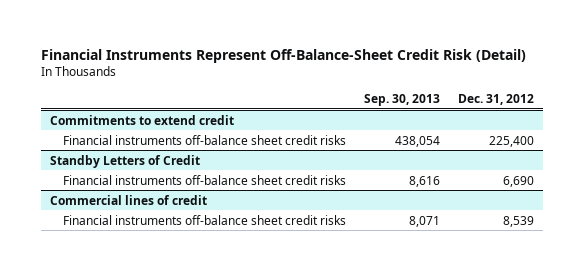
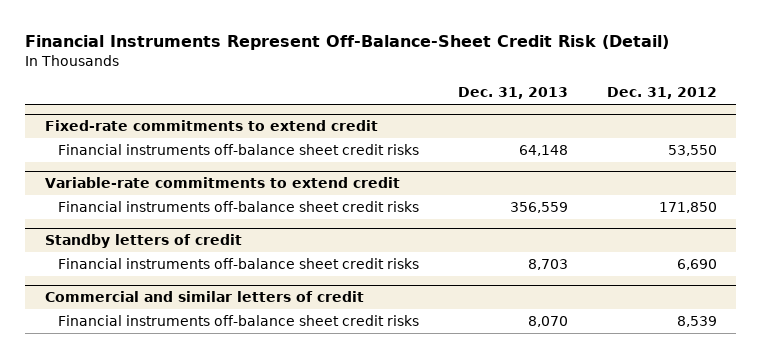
- | Sep. 30, 2013 | Dec. 31, 2012
+ | Dec. 31, 2013 | Dec. 31, 2012
- Commitments to extend credit
- Financial instruments off-balance sheet credit risks | 438,054 | 225,400
- Standby Letters of Credit
+ Fixed-rate commitments to extend credit
+ Financial instruments off-balance sheet credit risks | 64,148 | 53,550
+ Variable-rate commitments to extend credit
+ Financial instruments off-balance sheet credit risks | 356,559 | 171,850
+ Standby letters of credit
- Commercial lines of credit
+ Commercial and similar letters of credit

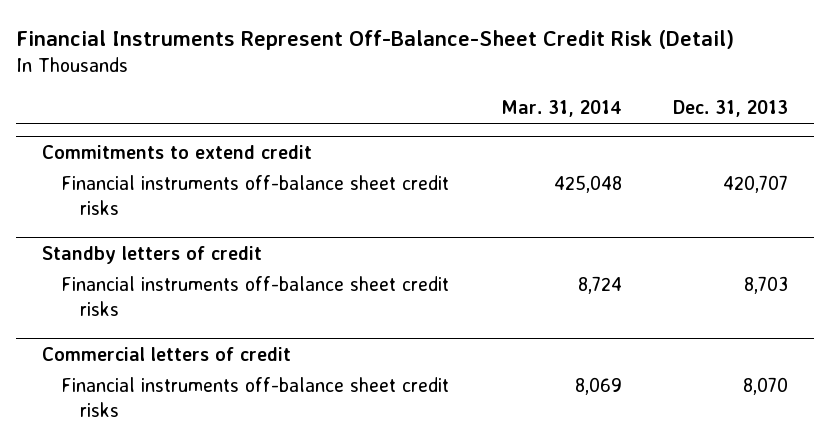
- | Dec. 31, 2013 | Dec. 31, 2012
+ | Mar. 31, 2014 | Dec. 31, 2013
- Fixed-rate commitments to extend credit
- Financial instruments off-balance sheet credit risks | 64,148 | 53,550
- Variable-rate commitments to extend credit
- Financial instruments off-balance sheet credit risks | 356,559 | 171,850
+ Commitments to extend credit
+ Financial instruments off-balance sheet credit risks | 425,048 | 420,707
- Commercial and similar letters of credit
+ Commercial letters of credit

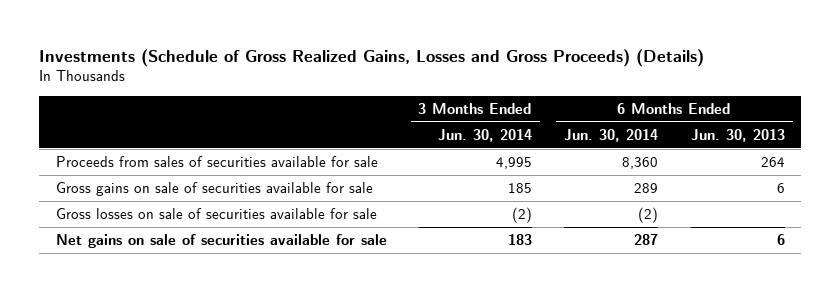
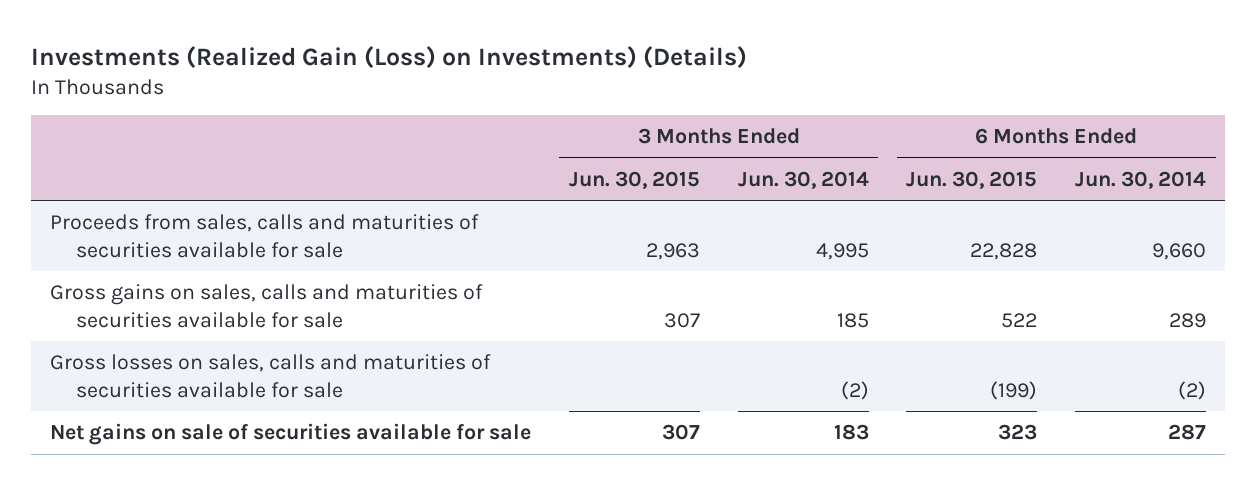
- Investments (Schedule of Gross Realized Gains, Losses and Gross Proceeds) (Details)
+ Investments (Realized Gain (Loss) on Investments) (Details)
- | 3 Months Ended Jun. 30, 2014 | 6 Months Ended Jun. 30, 2014 | 6 Months Ended Jun. 30, 2013
+ | 3 Months Ended Jun. 30, 2015 | 3 Months Ended Jun. 30, 2014 | 6 Months Ended Jun. 30, 2015 | 6 Months Ended Jun. 30, 2014
- Proceeds from sales of securities available for sale | 4,995 | 8,360 | 264
- Gross gains on sale of securities available for sale | 185 | 289 | 6
- Gross losses on sale of securities available for sale | (2) | (2) |
+ Proceeds from sales, calls and maturities of securities available for sale | 2,963 | 4,995 | 22,828 | 9,660
+ Gross gains on sales, calls and maturities of securities available for sale | 307 | 185 | 522 | 289
+ Gross losses on sales, calls and maturities of securities available for sale | | (2) | (199) | (2)

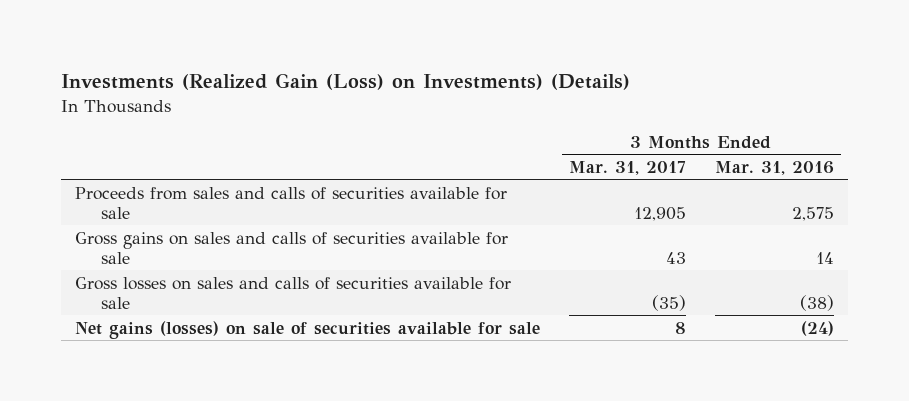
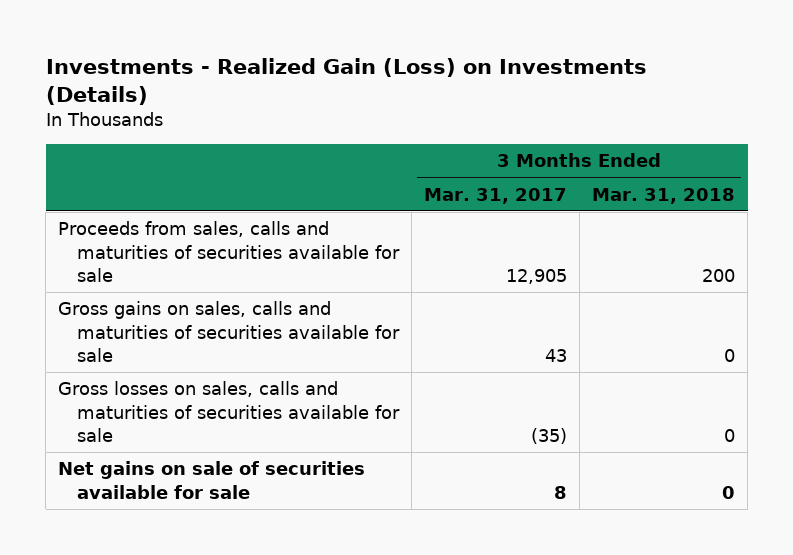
- Investments (Realized Gain (Loss) on Investments) (Details)
+ Investments - Realized Gain (Loss) on Investments (Details)
- | 3 Months Ended Mar. 31, 2017 | 3 Months Ended Mar. 31, 2016
+ | 3 Months Ended Mar. 31, 2017 | 3 Months Ended Mar. 31, 2018
- Proceeds from sales and calls of securities available for sale | 12,905 | 2,575
- Gross gains on sales and calls of securities available for sale | 43 | 14
- Gross losses on sales and calls of securities available for sale | (35) | (38)
- Net gains (losses) on sale of securities available for sale | 8 | (24)
+ Proceeds from sales, calls and maturities of securities available for sale | 12,905 | 200
+ Gross gains on sales, calls and maturities of securities available for sale | 43 | 0
+ Gross losses on sales, calls and maturities of securities available for sale | (35) | 0
+ Net gains on sale of securities available for sale | 8 | 0

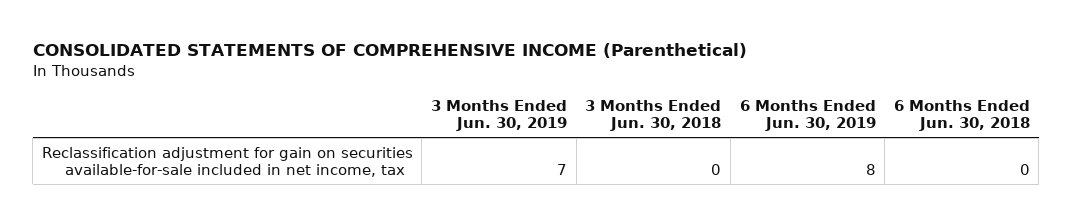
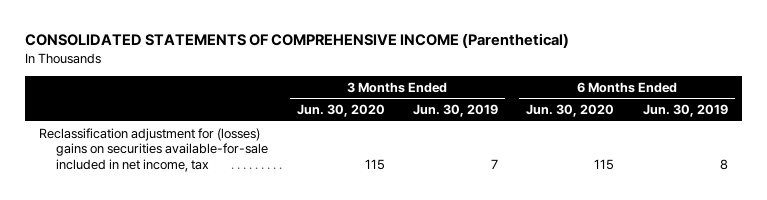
- | 3 Months Ended Jun. 30, 2019 | 3 Months Ended Jun. 30, 2018 | 6 Months Ended Jun. 30, 2019 | 6 Months Ended Jun. 30, 2018
+ | 3 Months Ended Jun. 30, 2020 | 3 Months Ended Jun. 30, 2019 | 6 Months Ended Jun. 30, 2020 | 6 Months Ended Jun. 30, 2019
- Reclassification adjustment for gain on securities available-for-sale included in net income, tax | 7 | 0 | 8 | 0
+ Reclassification adjustment for (losses) gains on securities available-for-sale included in net income, tax | 115 | 7 | 115 | 8

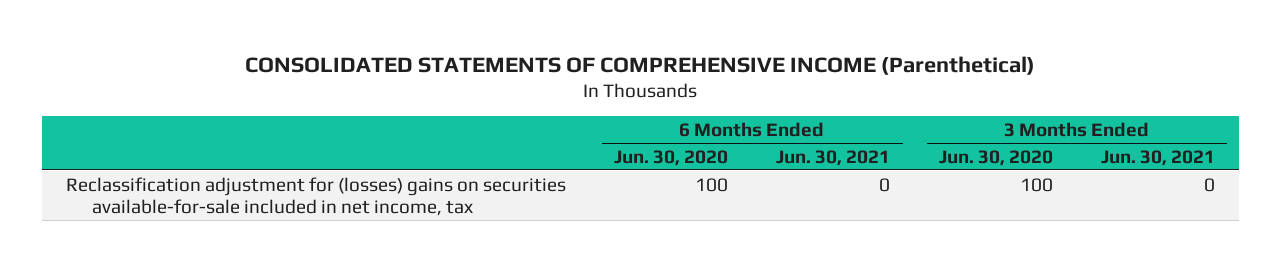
- | 3 Months Ended Jun. 30, 2020 | 3 Months Ended Jun. 30, 2019 | 6 Months Ended Jun. 30, 2020 | 6 Months Ended Jun. 30, 2019
+ | 6 Months Ended Jun. 30, 2020 | 6 Months Ended Jun. 30, 2021 | 3 Months Ended Jun. 30, 2020 | 3 Months Ended Jun. 30, 2021
- Reclassification adjustment for (losses) gains on securities available-for-sale included in net income, tax | 115 | 7 | 115 | 8
+ Reclassification adjustment for (losses) gains on securities available-for-sale included in net income, tax | 100 | 0 | 100 | 0

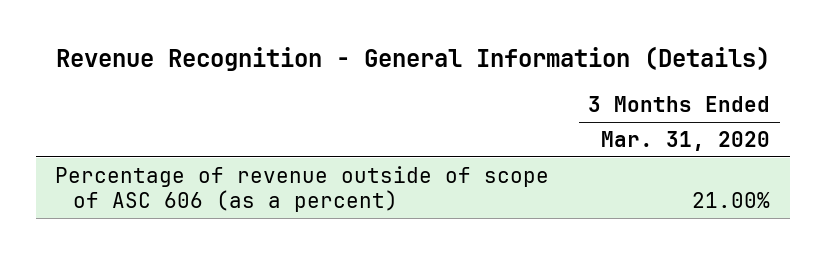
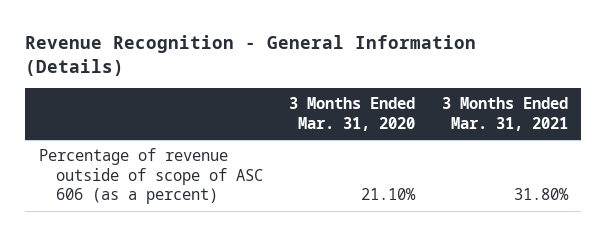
- | 3 Months Ended Mar. 31, 2020
+ | 3 Months Ended Mar. 31, 2020 | 3 Months Ended Mar. 31, 2021
- Percentage of revenue outside of scope of ASC 606 (as a percent) | 21.00%
+ Percentage of revenue outside of scope of ASC 606 (as a percent) | 21.10% | 31.80%

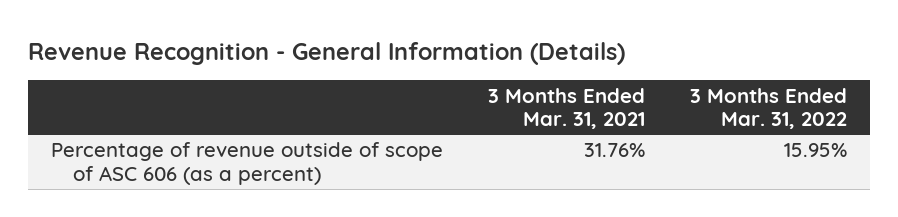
- | 3 Months Ended Mar. 31, 2020 | 3 Months Ended Mar. 31, 2021
+ | 3 Months Ended Mar. 31, 2021 | 3 Months Ended Mar. 31, 2022
- Percentage of revenue outside of scope of ASC 606 (as a percent) | 21.10% | 31.80%
+ Percentage of revenue outside of scope of ASC 606 (as a percent) | 31.76% | 15.95%

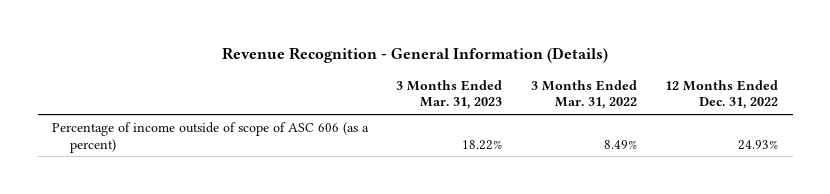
- | 3 Months Ended Mar. 31, 2021 | 3 Months Ended Mar. 31, 2022
+ | 3 Months Ended Mar. 31, 2023 | 3 Months Ended Mar. 31, 2022 | 12 Months Ended Dec. 31, 2022
- Percentage of revenue outside of scope of ASC 606 (as a percent) | 31.76% | 15.95%
+ Percentage of income outside of scope of ASC 606 (as a percent) | 18.22% | 8.49% | 24.93%

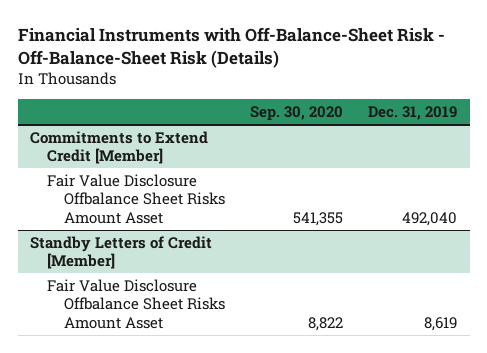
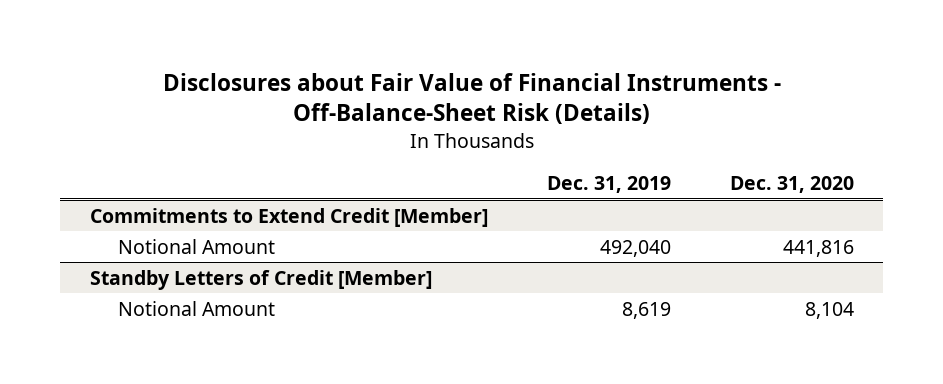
- Financial Instruments with Off-Balance-Sheet Risk - Off-Balance-Sheet Risk (Details)
+ Disclosures about Fair Value of Financial Instruments - Off-Balance-Sheet Risk (Details)
- | Sep. 30, 2020 | Dec. 31, 2019
+ | Dec. 31, 2019 | Dec. 31, 2020
@ Commitments to Extend Credit [Member]
- Fair Value Disclosure Offbalance Sheet Risks Amount Asset | 541,355 | 492,040
+ Notional Amount | 492,040 | 441,816
@ Standby Letters of Credit [Member]
- Fair Value Disclosure Offbalance Sheet Risks Amount Asset | 8,822 | 8,619
+ Notional Amount | 8,619 | 8,104

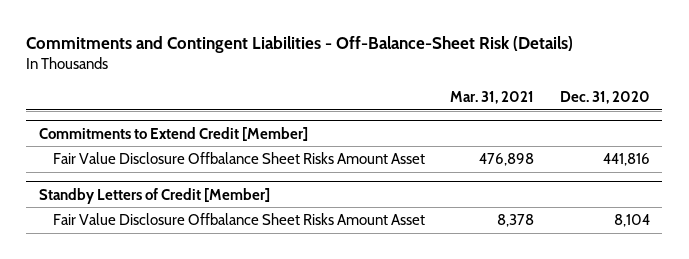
- Disclosures about Fair Value of Financial Instruments - Off-Balance-Sheet Risk (Details)
+ Commitments and Contingent Liabilities - Off-Balance-Sheet Risk (Details)
- | Dec. 31, 2019 | Dec. 31, 2020
+ | Mar. 31, 2021 | Dec. 31, 2020
@ Commitments to Extend Credit [Member]
- Notional Amount | 492,040 | 441,816
+ Fair Value Disclosure Offbalance Sheet Risks Amount Asset | 476,898 | 441,816
@ Standby Letters of Credit [Member]
- Notional Amount | 8,619 | 8,104
+ Fair Value Disclosure Offbalance Sheet Risks Amount Asset | 8,378 | 8,104

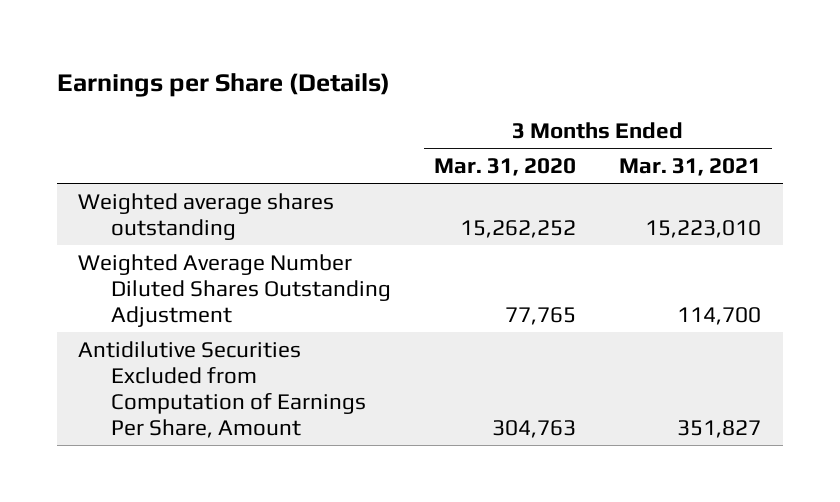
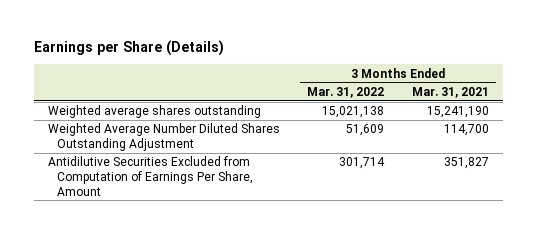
- | 3 Months Ended Mar. 31, 2020 | 3 Months Ended Mar. 31, 2021
+ | 3 Months Ended Mar. 31, 2022 | 3 Months Ended Mar. 31, 2021
- Weighted average shares outstanding | 15,262,252 | 15,223,010
+ Weighted average shares outstanding | 15,021,138 | 15,241,190

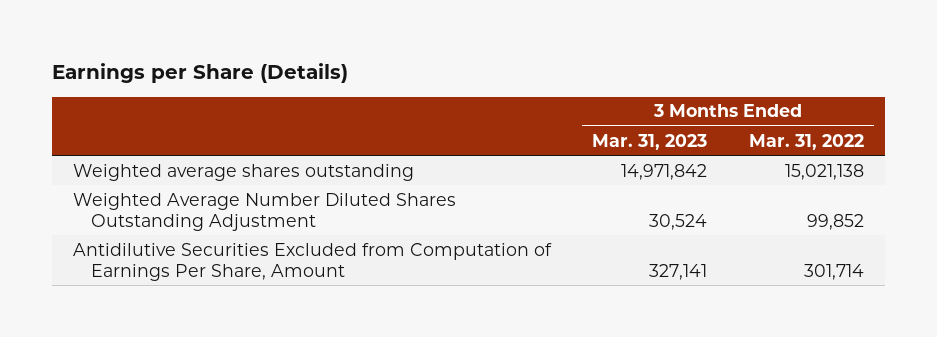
- | 3 Months Ended Mar. 31, 2022 | 3 Months Ended Mar. 31, 2021
+ | 3 Months Ended Mar. 31, 2023 | 3 Months Ended Mar. 31, 2022
- Weighted Average Number Diluted Shares Outstanding Adjustment | 51,609 | 114,700
+ Weighted Average Number Diluted Shares Outstanding Adjustment | 30,524 | 99,852

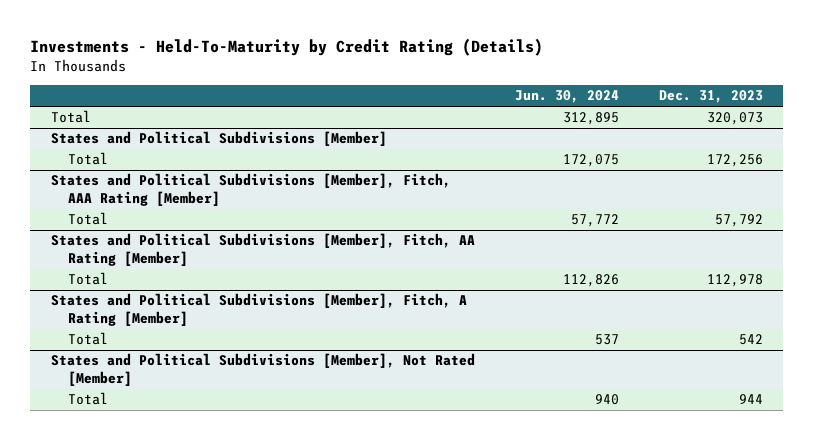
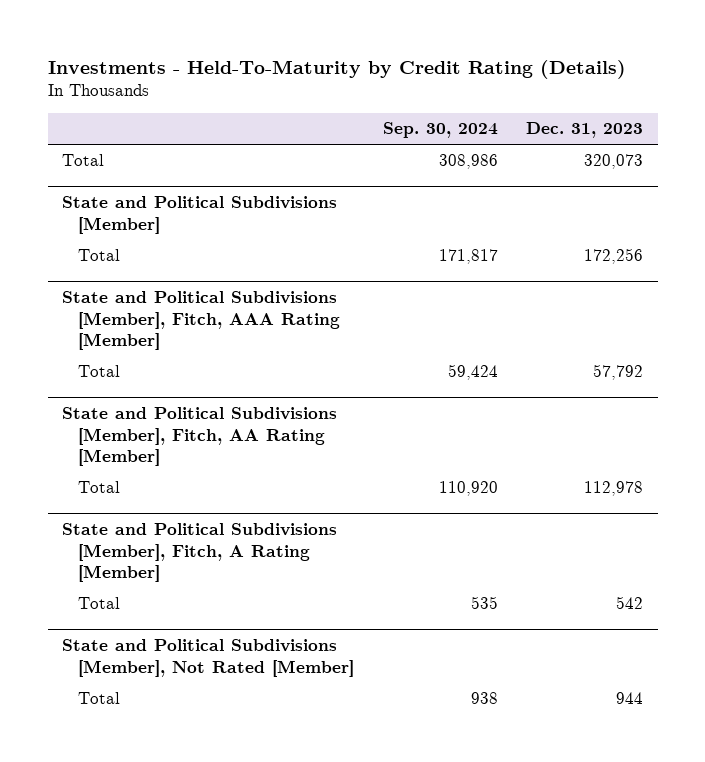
- | Jun. 30, 2024 | Dec. 31, 2023
+ | Sep. 30, 2024 | Dec. 31, 2023
- States and Political Subdivisions [Member]
+ State and Political Subdivisions [Member]
- States and Political Subdivisions [Member], Fitch, AAA Rating [Member]
+ State and Political Subdivisions [Member], Fitch, AAA Rating [Member]
- States and Political Subdivisions [Member], Fitch, AA Rating [Member]
+ State and Political Subdivisions [Member], Fitch, AA Rating [Member]
- States and Political Subdivisions [Member], Fitch, A Rating [Member]
+ State and Political Subdivisions [Member], Fitch, A Rating [Member]
- States and Political Subdivisions [Member], Not Rated [Member]
+ State and Political Subdivisions [Member], Not Rated [Member]

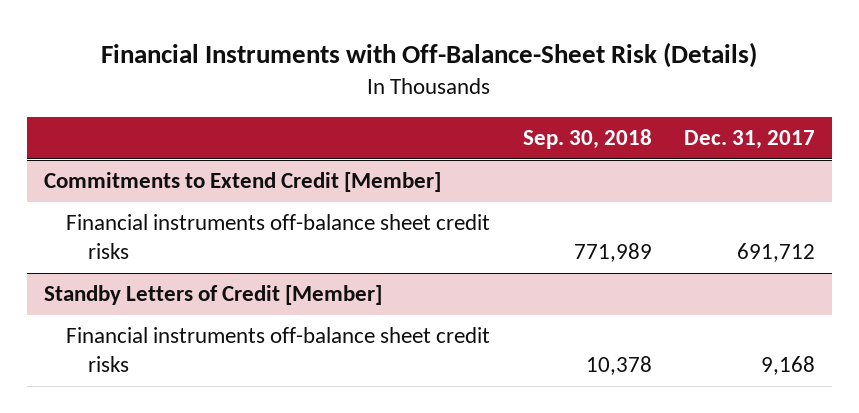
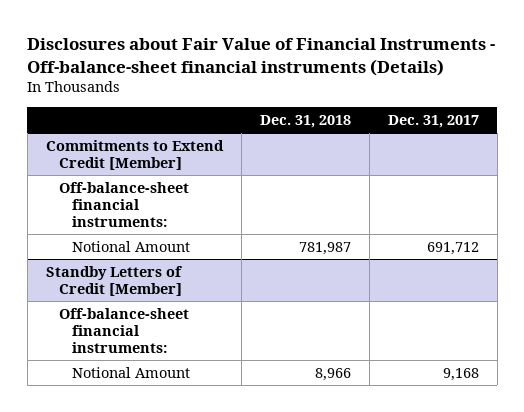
- Financial Instruments with Off-Balance-Sheet Risk (Details)
+ Disclosures about Fair Value of Financial Instruments - Off-balance-sheet financial instruments (Details)
- | Sep. 30, 2018 | Dec. 31, 2017
+ | Dec. 31, 2018 | Dec. 31, 2017
@ Commitments to Extend Credit [Member]
- Financial instruments off-balance sheet credit risks | 771,989 | 691,712
+ Off-balance-sheet financial instruments:
+ Notional Amount | 781,987 | 691,712
@ Standby Letters of Credit [Member]
- Financial instruments off-balance sheet credit risks | 10,378 | 9,168
+ Off-balance-sheet financial instruments:
+ Notional Amount | 8,966 | 9,168

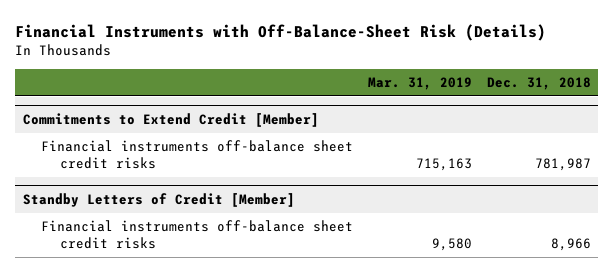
- Disclosures about Fair Value of Financial Instruments - Off-balance-sheet financial instruments (Details)
+ Financial Instruments with Off-Balance-Sheet Risk (Details)
- | Dec. 31, 2018 | Dec. 31, 2017
+ | Mar. 31, 2019 | Dec. 31, 2018
@ Commitments to Extend Credit [Member]
- Off-balance-sheet financial instruments:
- Notional Amount | 781,987 | 691,712
+ Financial instruments off-balance sheet credit risks | 715,163 | 781,987
@ Standby Letters of Credit [Member]
- Off-balance-sheet financial instruments:
- Notional Amount | 8,966 | 9,168
+ Financial instruments off-balance sheet credit risks | 9,580 | 8,966

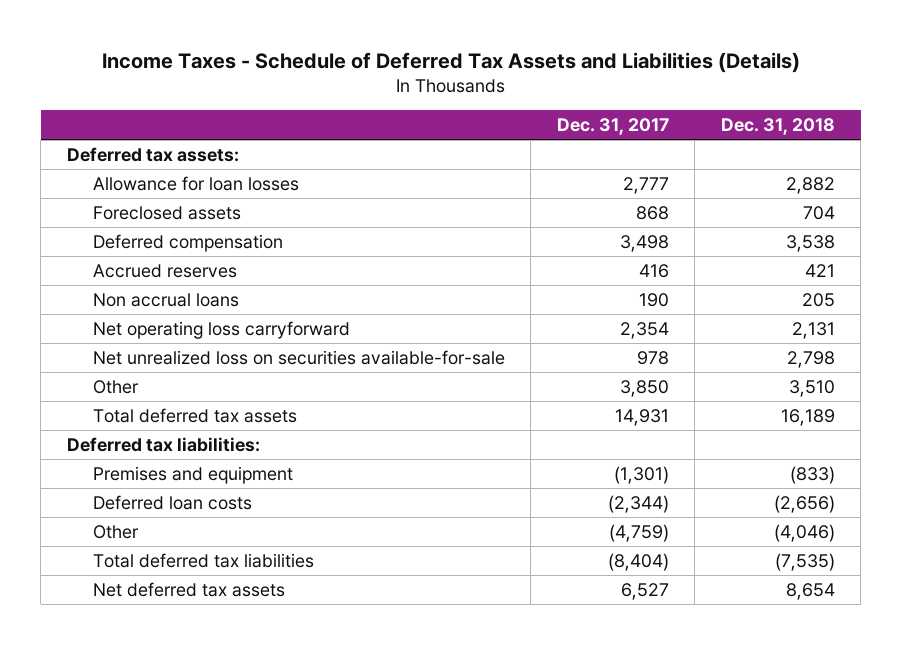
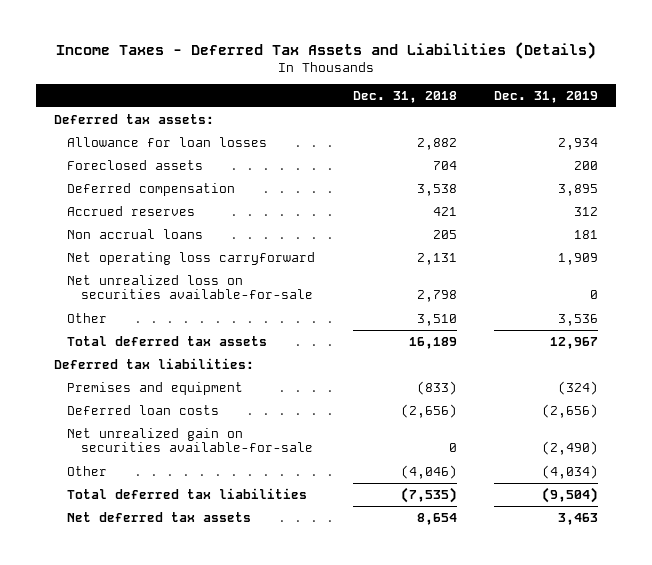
- Income Taxes - Schedule of Deferred Tax Assets and Liabilities (Details)
+ Income Taxes - Deferred Tax Assets and Liabilities (Details)
- | Dec. 31, 2017 | Dec. 31, 2018
+ | Dec. 31, 2018 | Dec. 31, 2019
+ Net unrealized gain on securities available-for-sale | 0 | (2,490)

